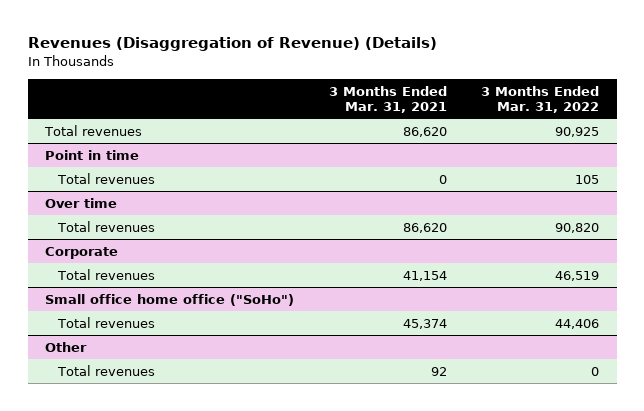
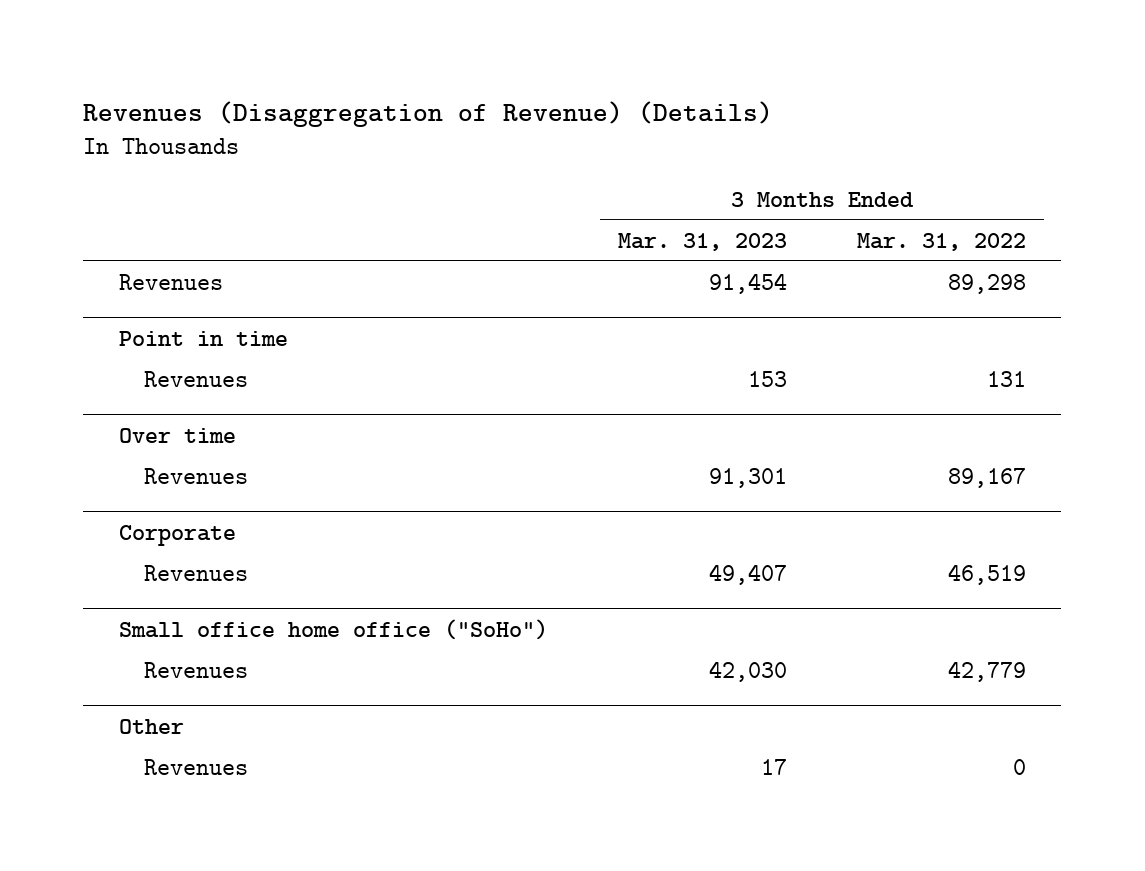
- | 3 Months Ended Mar. 31, 2021 | 3 Months Ended Mar. 31, 2022
+ | 3 Months Ended Mar. 31, 2023 | 3 Months Ended Mar. 31, 2022
- Total revenues | 86,620 | 90,925
+ Revenues | 91,454 | 89,298
@ Point in time
- Total revenues | 0 | 105
+ Revenues | 153 | 131
@ Over time
- Total revenues | 86,620 | 90,820
+ Revenues | 91,301 | 89,167
@ Corporate
- Total revenues | 41,154 | 46,519
+ Revenues | 49,407 | 46,519
@ Small office home office ("SoHo")
- Total revenues | 45,374 | 44,406
+ Revenues | 42,030 | 42,779
@ Other
- Total revenues | 92 | 0
+ Revenues | 17 | 0

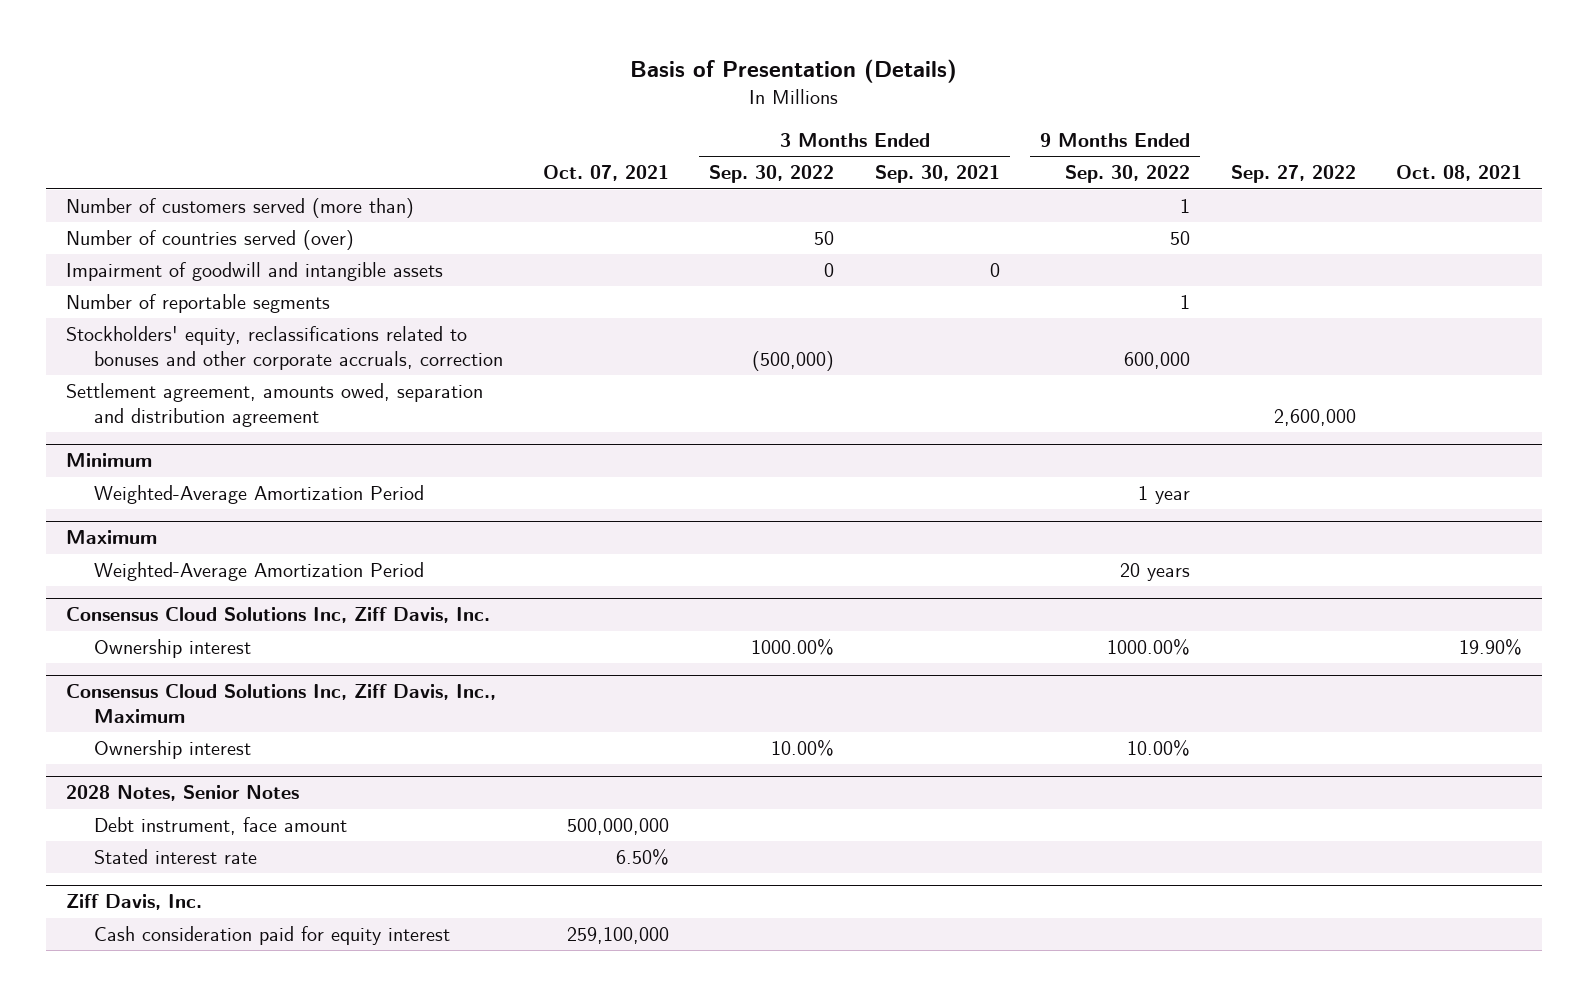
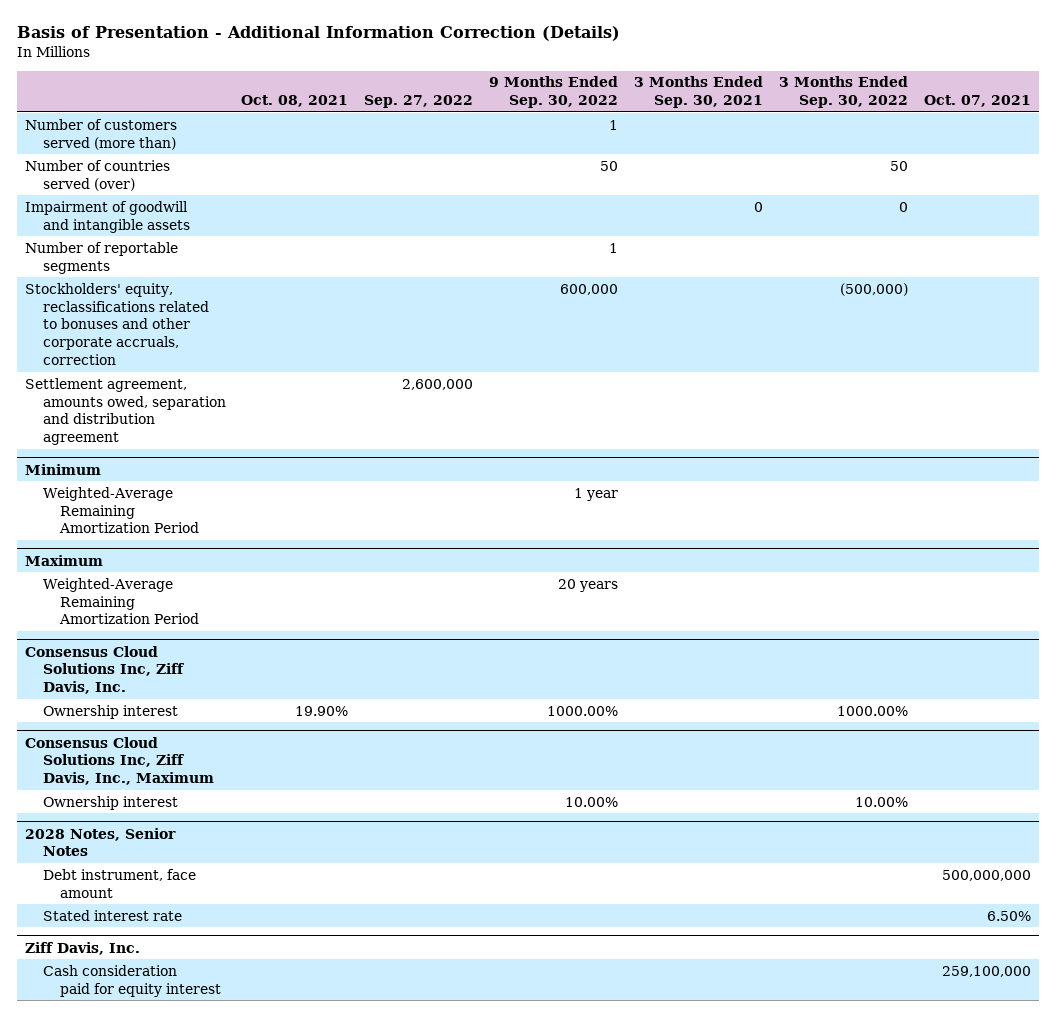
- Basis of Presentation (Details)
+ Basis of Presentation - Additional Information Correction (Details)
- | Oct. 07, 2021 | 3 Months Ended Sep. 30, 2022 | 3 Months Ended Sep. 30, 2021 | 9 Months Ended Sep. 30, 2022 | Sep. 27, 2022 | Oct. 08, 2021
+ | Oct. 08, 2021 | Sep. 27, 2022 | 9 Months Ended Sep. 30, 2022 | 3 Months Ended Sep. 30, 2021 | 3 Months Ended Sep. 30, 2022 | Oct. 07, 2021
@ Minimum
- Weighted-Average Amortization Period | | | | 1 year | |
+ Weighted-Average Remaining Amortization Period | | | 1 year | | |
@ Maximum
- Weighted-Average Amortization Period | | | | 20 years | |
+ Weighted-Average Remaining Amortization Period | | | 20 years | | |

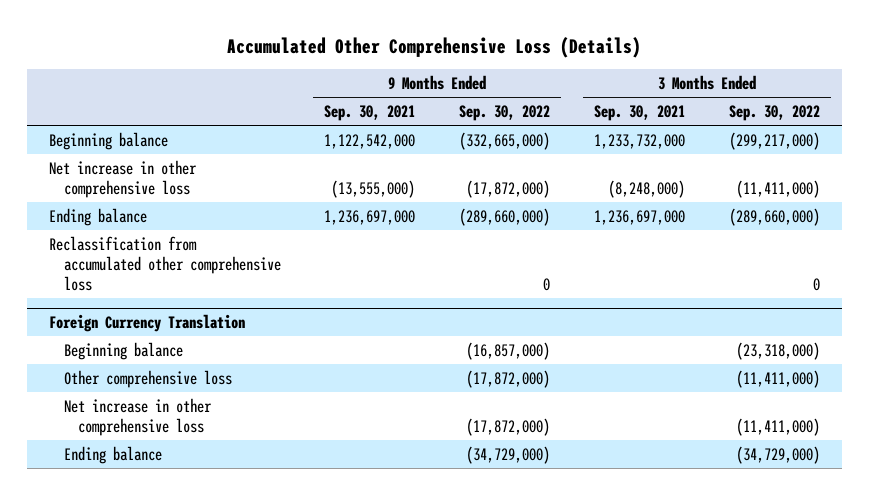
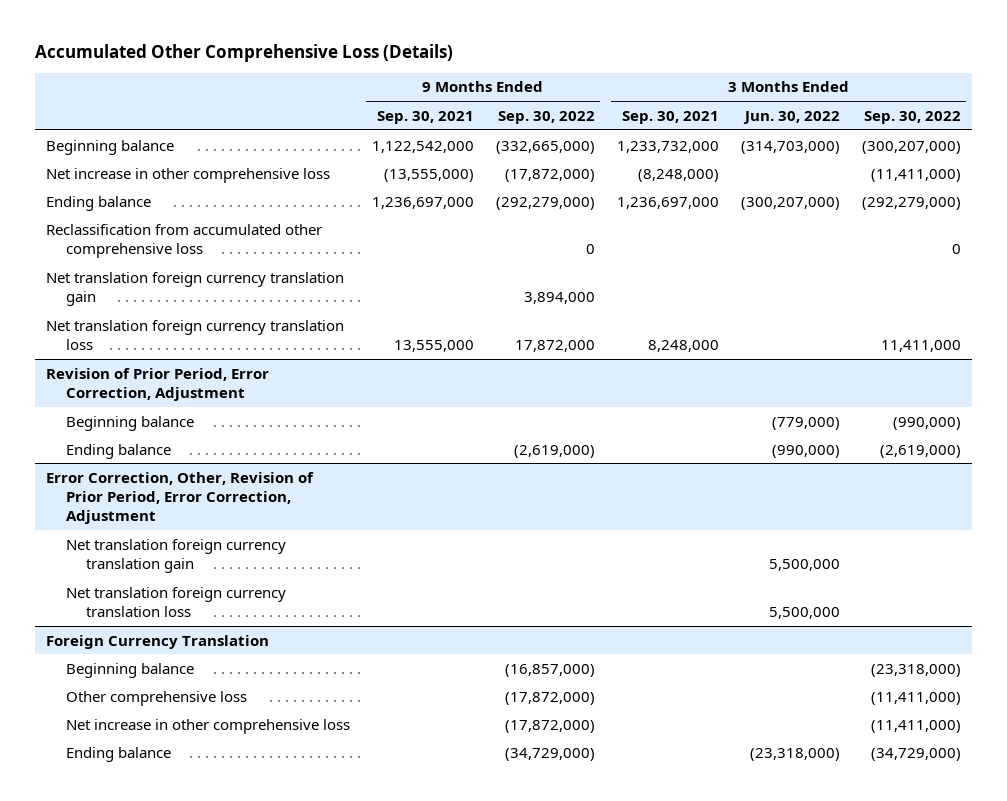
- | 9 Months Ended Sep. 30, 2021 | 9 Months Ended Sep. 30, 2022 | 3 Months Ended Sep. 30, 2021 | 3 Months Ended Sep. 30, 2022
+ | 9 Months Ended Sep. 30, 2021 | 9 Months Ended Sep. 30, 2022 | 3 Months Ended Sep. 30, 2021 | 3 Months Ended Jun. 30, 2022 | 3 Months Ended Sep. 30, 2022
- Beginning balance | 1,122,542,000 | (332,665,000) | 1,233,732,000 | (299,217,000)
+ Beginning balance | 1,122,542,000 | (332,665,000) | 1,233,732,000 | (314,703,000) | (300,207,000)
- Ending balance | 1,236,697,000 | (289,660,000) | 1,236,697,000 | (289,660,000)
+ Ending balance | 1,236,697,000 | (292,279,000) | 1,236,697,000 | (300,207,000) | (292,279,000)
+ Net translation foreign currency translation gain | | 3,894,000 | | |
+ Net translation foreign currency translation loss | 13,555,000 | 17,872,000 | 8,248,000 | | 11,411,000
+ Revision of Prior Period, Error Correction, Adjustment
+ Beginning balance | | | | (779,000) | (990,000)
+ Ending balance | | (2,619,000) | | (990,000) | (2,619,000)
+ Error Correction, Other, Revision of Prior Period, Error Correction, Adjustment
+ Net translation foreign currency translation gain | | | | 5,500,000 |
+ Net translation foreign currency translation loss | | | | 5,500,000 |

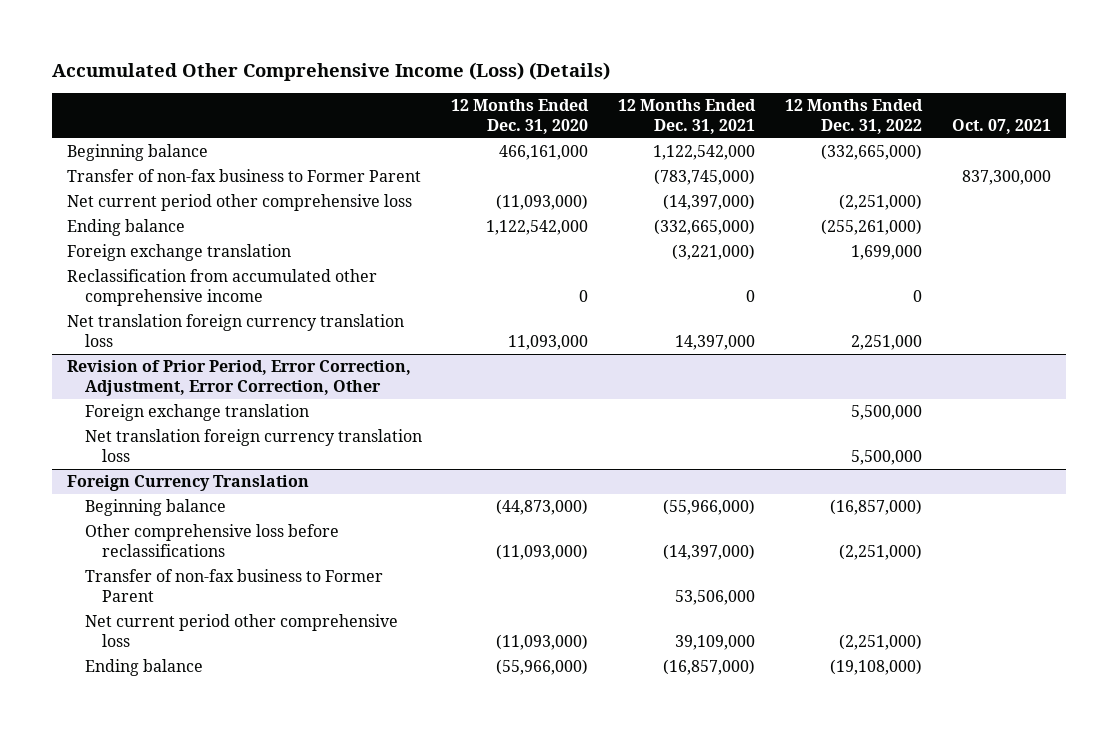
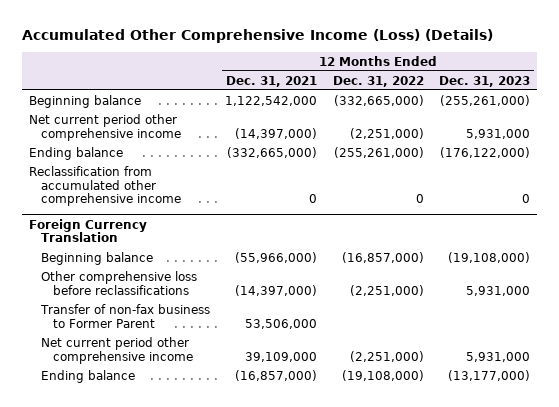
- | 12 Months Ended Dec. 31, 2020 | 12 Months Ended Dec. 31, 2021 | 12 Months Ended Dec. 31, 2022 | Oct. 07, 2021
+ | 12 Months Ended Dec. 31, 2021 | 12 Months Ended Dec. 31, 2022 | 12 Months Ended Dec. 31, 2023
- Transfer of non-fax business to Former Parent | | (783,745,000) | | 837,300,000
- Net current period other comprehensive loss | (11,093,000) | (14,397,000) | (2,251,000) |
+ Net current period other comprehensive income | (14,397,000) | (2,251,000) | 5,931,000
- Foreign exchange translation | | (3,221,000) | 1,699,000 |
- Net translation foreign currency translation loss | 11,093,000 | 14,397,000 | 2,251,000 |
- Revision of Prior Period, Error Correction, Adjustment, Error Correction, Other
- Foreign exchange translation | | | 5,500,000 |
- Net translation foreign currency translation loss | | | 5,500,000 |
@ Foreign Currency Translation
- Net current period other comprehensive loss | (11,093,000) | 39,109,000 | (2,251,000) |
+ Net current period other comprehensive income | 39,109,000 | (2,251,000) | 5,931,000

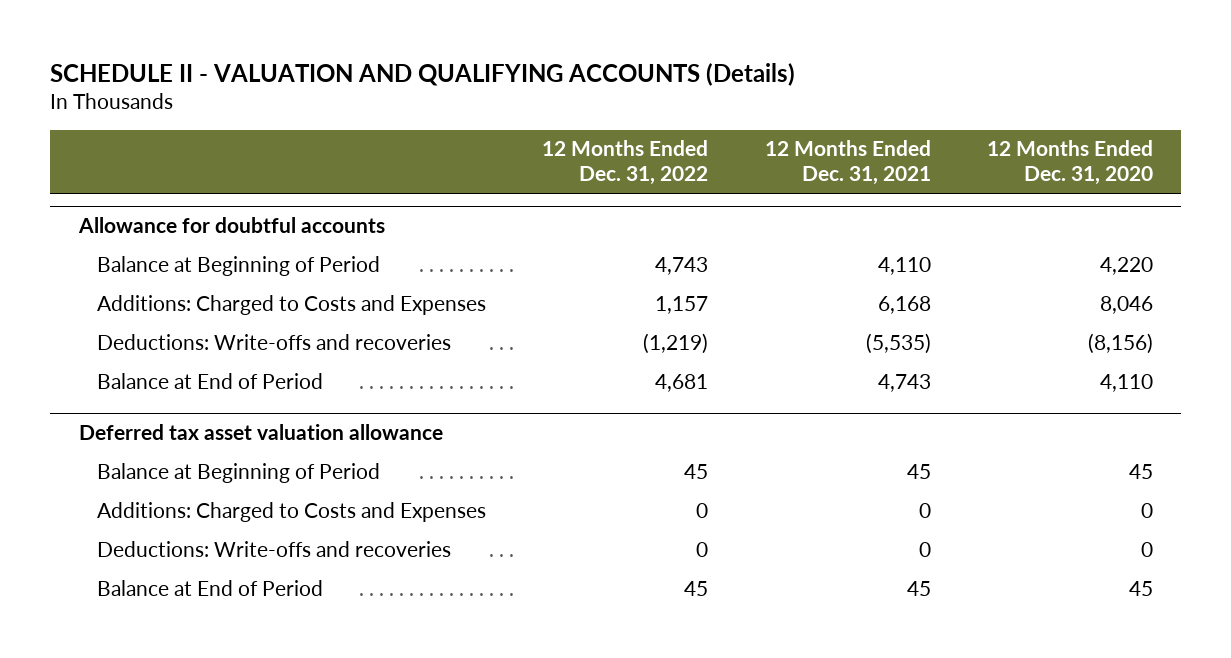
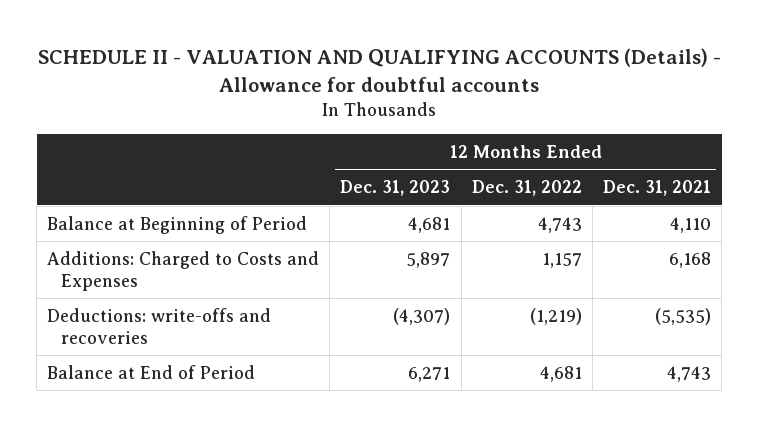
- SCHEDULE II - VALUATION AND QUALIFYING ACCOUNTS (Details)
+ SCHEDULE II - VALUATION AND QUALIFYING ACCOUNTS (Details) - Allowance for doubtful accounts
- | 12 Months Ended Dec. 31, 2022 | 12 Months Ended Dec. 31, 2021 | 12 Months Ended Dec. 31, 2020
+ | 12 Months Ended Dec. 31, 2023 | 12 Months Ended Dec. 31, 2022 | 12 Months Ended Dec. 31, 2021
- Allowance for doubtful accounts
- Deductions: Write-offs and recoveries | (1,219) | (5,535) | (8,156)
+ Deductions: write-offs and recoveries | (4,307) | (1,219) | (5,535)
- Deferred tax asset valuation allowance
- Balance at Beginning of Period | 45 | 45 | 45
- Additions: Charged to Costs and Expenses | 0 | 0 | 0
- Deductions: Write-offs and recoveries | 0 | 0 | 0
- Balance at End of Period | 45 | 45 | 45

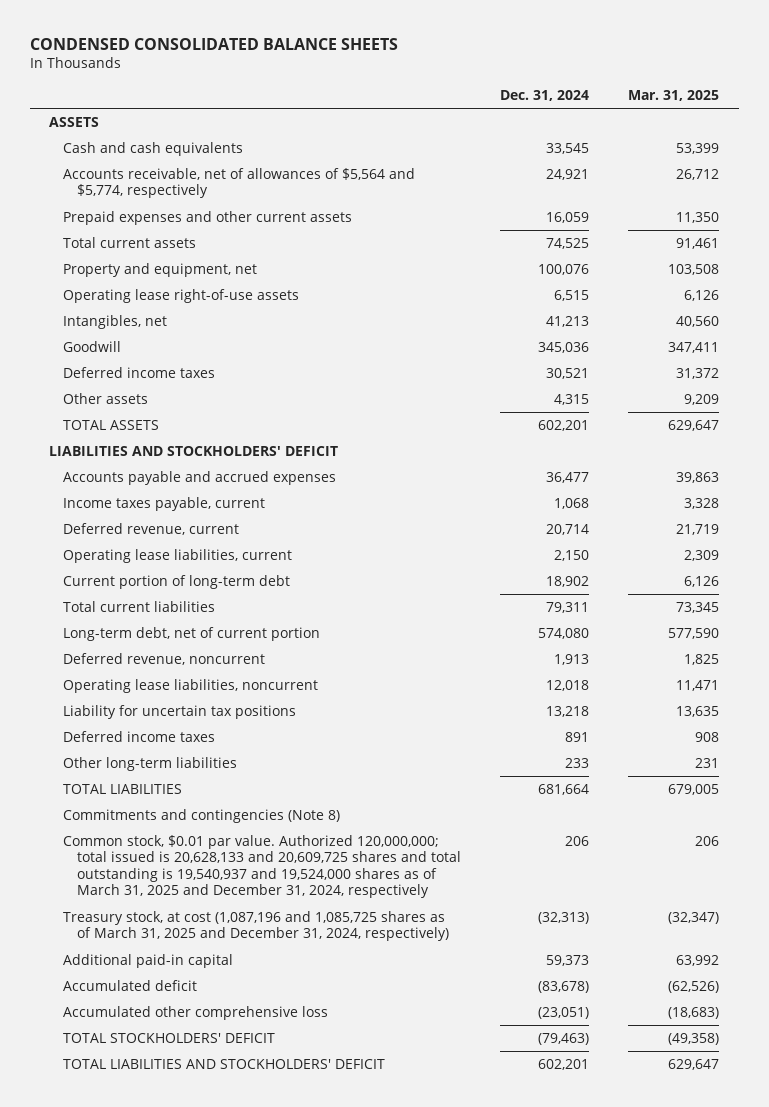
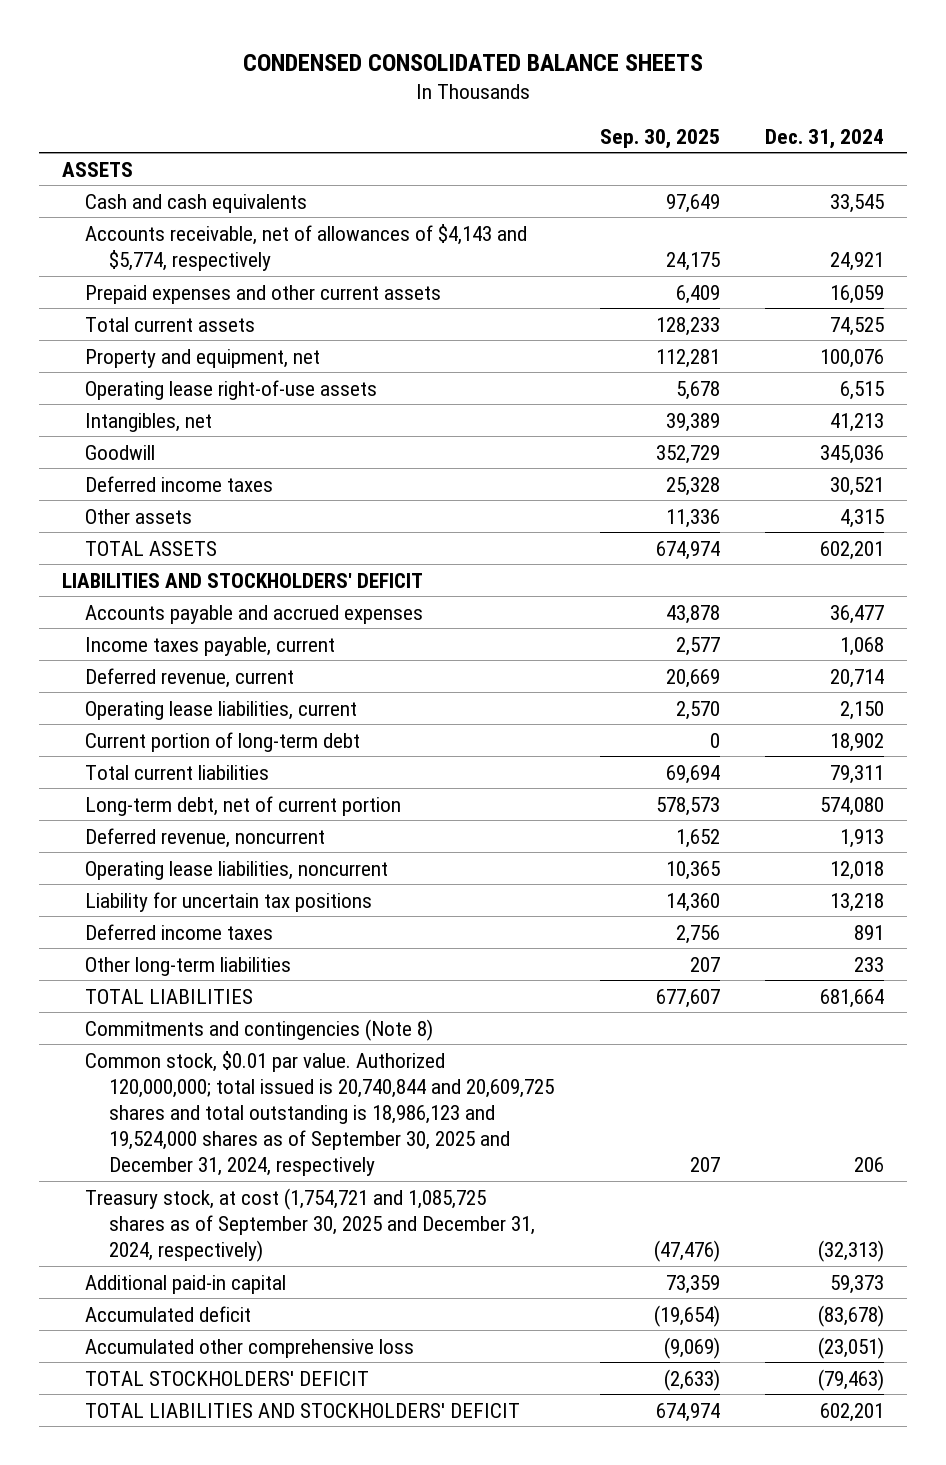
- | Dec. 31, 2024 | Mar. 31, 2025
+ | Sep. 30, 2025 | Dec. 31, 2024
- Accounts receivable, net of allowances of $5,564 and $5,774, respectively | 24,921 | 26,712
+ Accounts receivable, net of allowances of $4,143 and $5,774, respectively | 24,175 | 24,921
- Common stock, $0.01 par value. Authorized 120,000,000; total issued is 20,628,133 and 20,609,725 shares and total outstanding is 19,540,937 and 19,524,000 shares as of March 31, 2025 and December 31, 2024, respectively | 206 | 206
- Treasury stock, at cost (1,087,196 and 1,085,725 shares as of March 31, 2025 and December 31, 2024, respectively) | (32,313) | (32,347)
+ Common stock, $0.01 par value. Authorized 120,000,000; total issued is 20,740,844 and 20,609,725 shares and total outstanding is 18,986,123 and 19,524,000 shares as of September 30, 2025 and December 31, 2024, respectively | 207 | 206
+ Treasury stock, at cost (1,754,721 and 1,085,725 shares as of September 30, 2025 and December 31, 2024, respectively) | (47,476) | (32,313)

